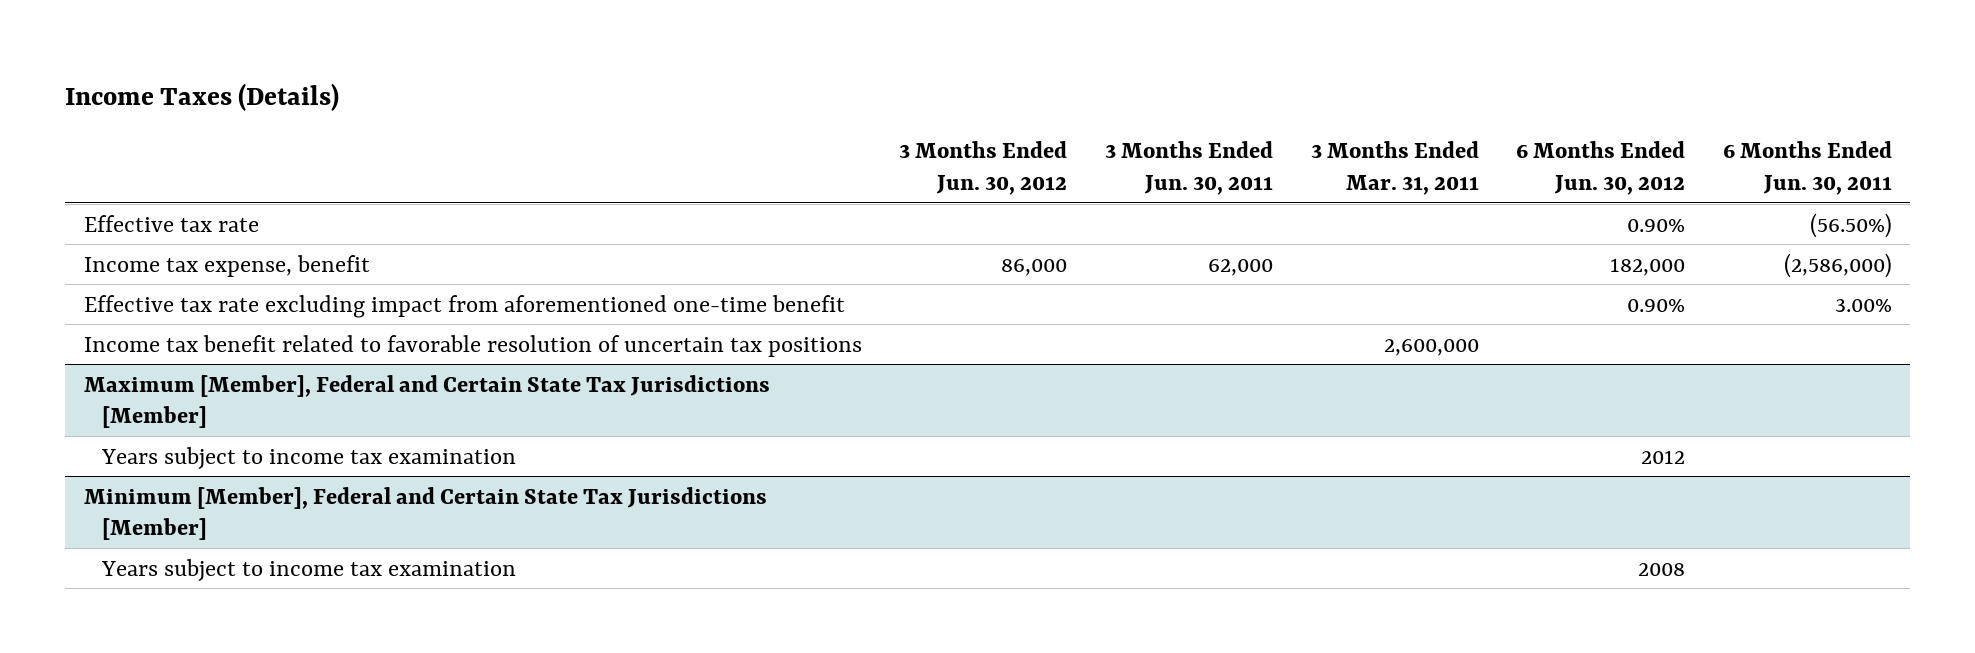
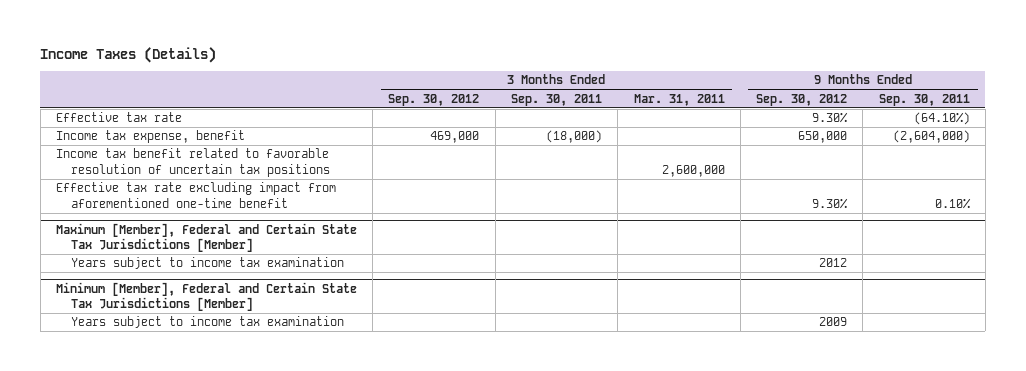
- | 3 Months Ended Jun. 30, 2012 | 3 Months Ended Jun. 30, 2011 | 3 Months Ended Mar. 31, 2011 | 6 Months Ended Jun. 30, 2012 | 6 Months Ended Jun. 30, 2011
+ | 3 Months Ended Sep. 30, 2012 | 3 Months Ended Sep. 30, 2011 | 3 Months Ended Mar. 31, 2011 | 9 Months Ended Sep. 30, 2012 | 9 Months Ended Sep. 30, 2011
moved down: Effective tax rate excluding impact from aforementioned one-time benefit | | | | 9.30% | 0.10%

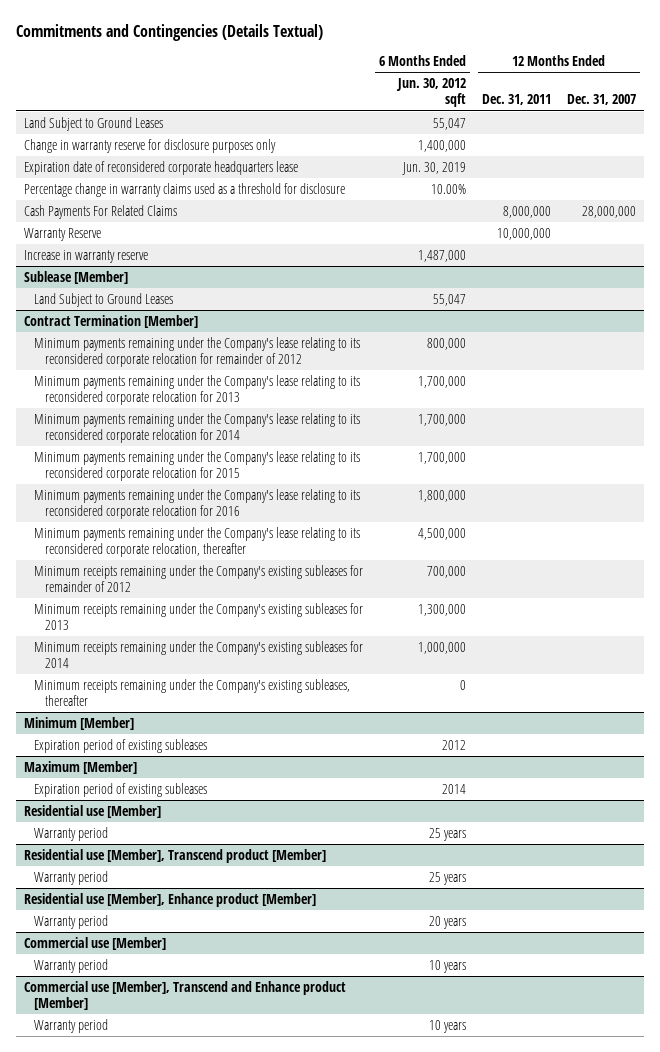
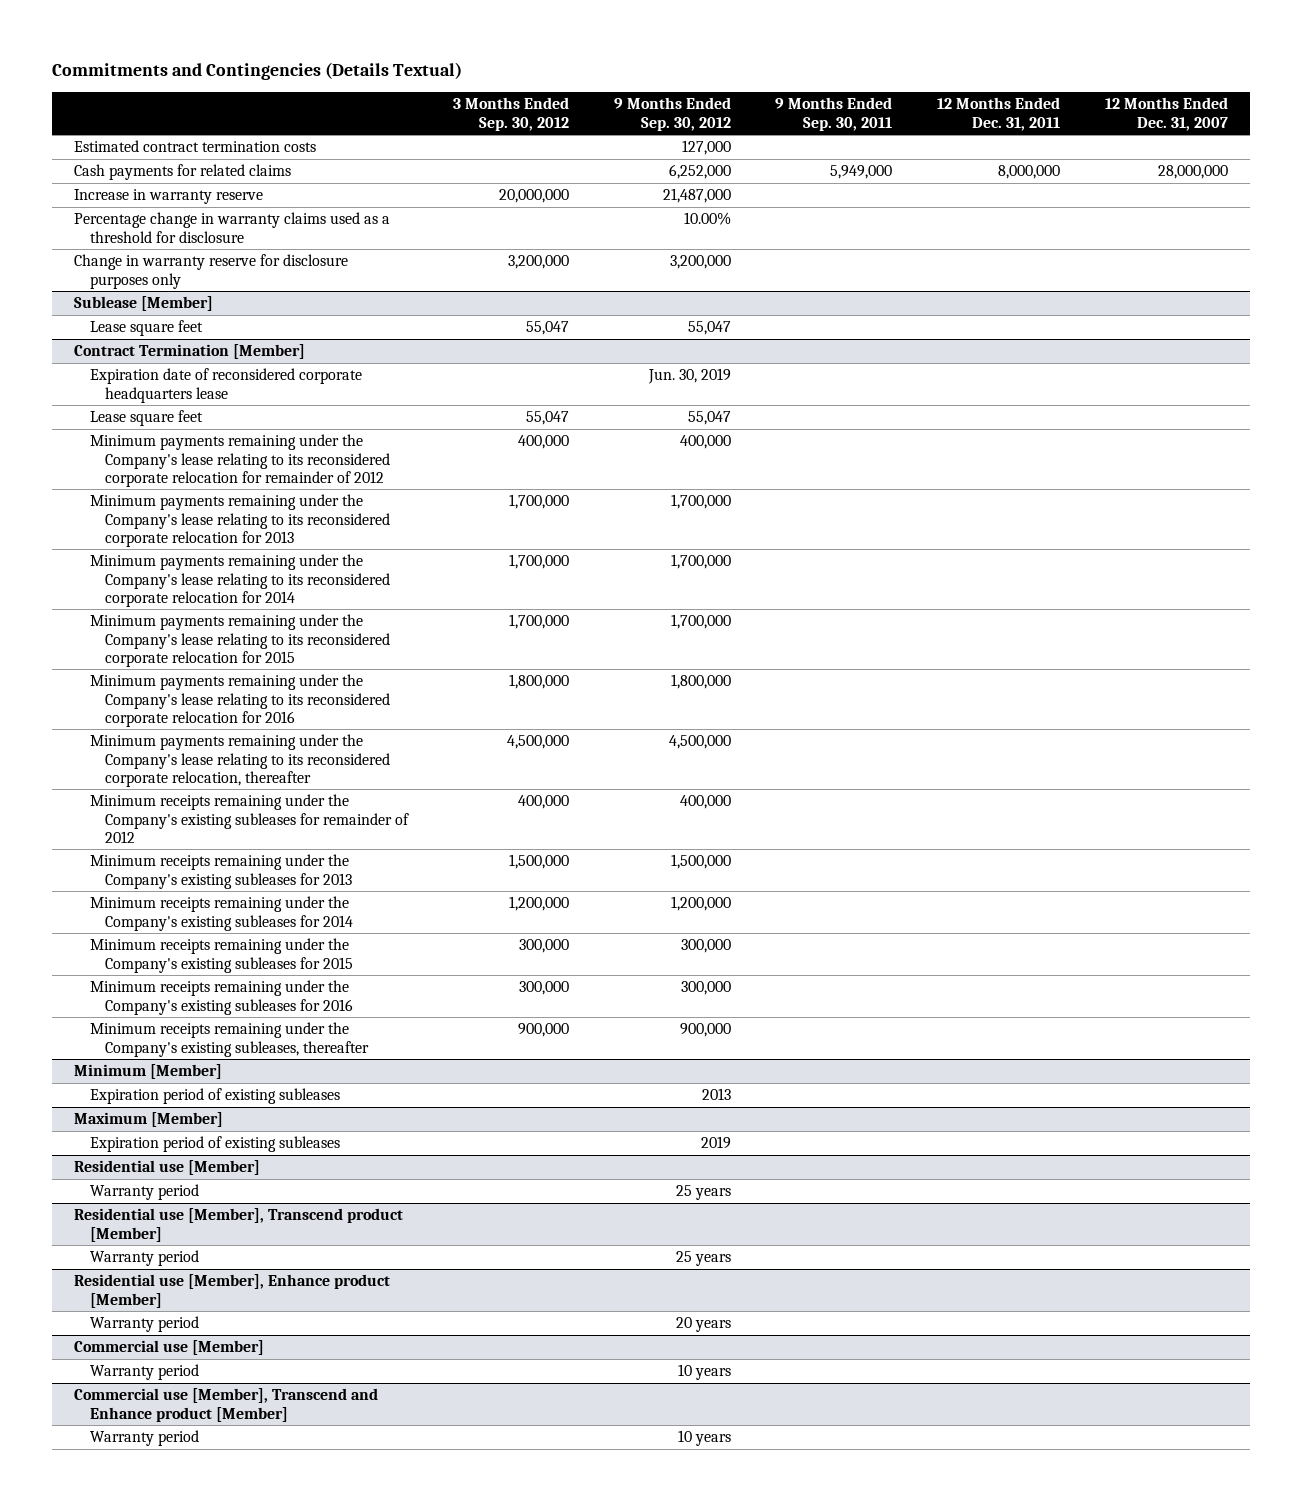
- | 6 Months Ended Jun. 30, 2012 sqft | 12 Months Ended Dec. 31, 2011 | 12 Months Ended Dec. 31, 2007
+ | 3 Months Ended Sep. 30, 2012 | 9 Months Ended Sep. 30, 2012 | 9 Months Ended Sep. 30, 2011 | 12 Months Ended Dec. 31, 2011 | 12 Months Ended Dec. 31, 2007
- Land Subject to Ground Leases | 55,047 | |
- Expiration date of reconsidered corporate headquarters lease | Jun. 30, 2019 | |
- Cash Payments For Related Claims | | 8,000,000 | 28,000,000
- Warranty Reserve | | 10,000,000 |
+ Estimated contract termination costs | | 127,000 | | |
+ Cash payments for related claims | | 6,252,000 | 5,949,000 | 8,000,000 | 28,000,000
moved down: Percentage change in warranty claims used as a threshold for disclosure | | 10.00% | | |
moved down: Change in warranty reserve for disclosure purposes only | 3,200,000 | 3,200,000 | | |
@ Sublease [Member]
- Land Subject to Ground Leases | 55,047 | |
+ Lease square feet | 55,047 | 55,047 | | |
@ Contract Termination [Member]
+ Expiration date of reconsidered corporate headquarters lease | | Jun. 30, 2019 | | |
+ Lease square feet | 55,047 | 55,047 | | |
+ Minimum receipts remaining under the Company's existing subleases for 2015 | 300,000 | 300,000 | | |
+ Minimum receipts remaining under the Company's existing subleases for 2016 | 300,000 | 300,000 | | |

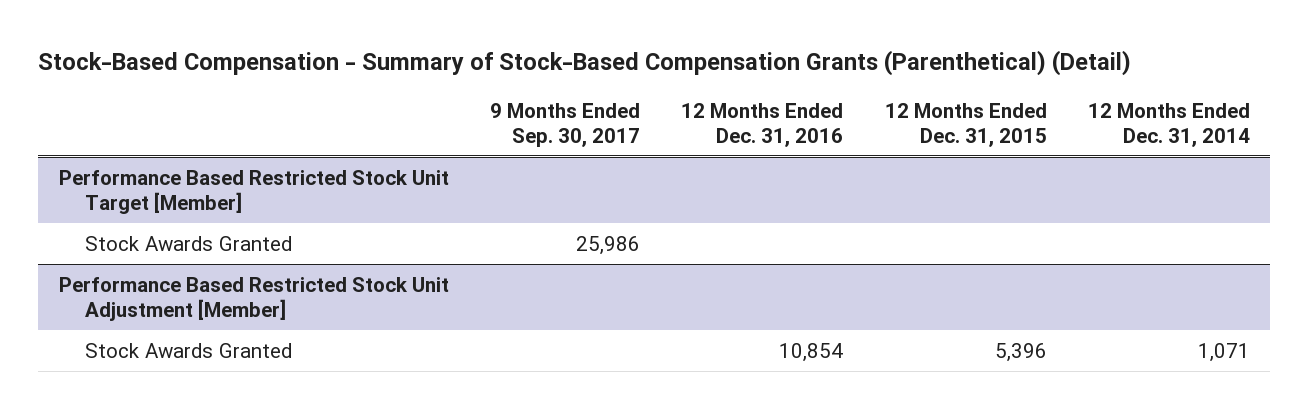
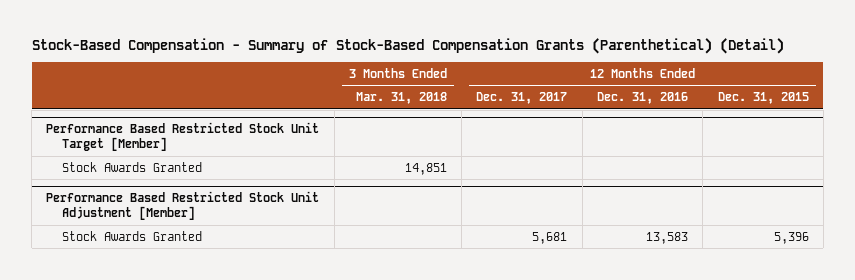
- | 9 Months Ended Sep. 30, 2017 | 12 Months Ended Dec. 31, 2016 | 12 Months Ended Dec. 31, 2015 | 12 Months Ended Dec. 31, 2014
+ | 3 Months Ended Mar. 31, 2018 | 12 Months Ended Dec. 31, 2017 | 12 Months Ended Dec. 31, 2016 | 12 Months Ended Dec. 31, 2015
@ Performance Based Restricted Stock Unit Adjustment [Member]
- Stock Awards Granted | | 10,854 | 5,396 | 1,071
+ Stock Awards Granted | | 5,681 | 13,583 | 5,396

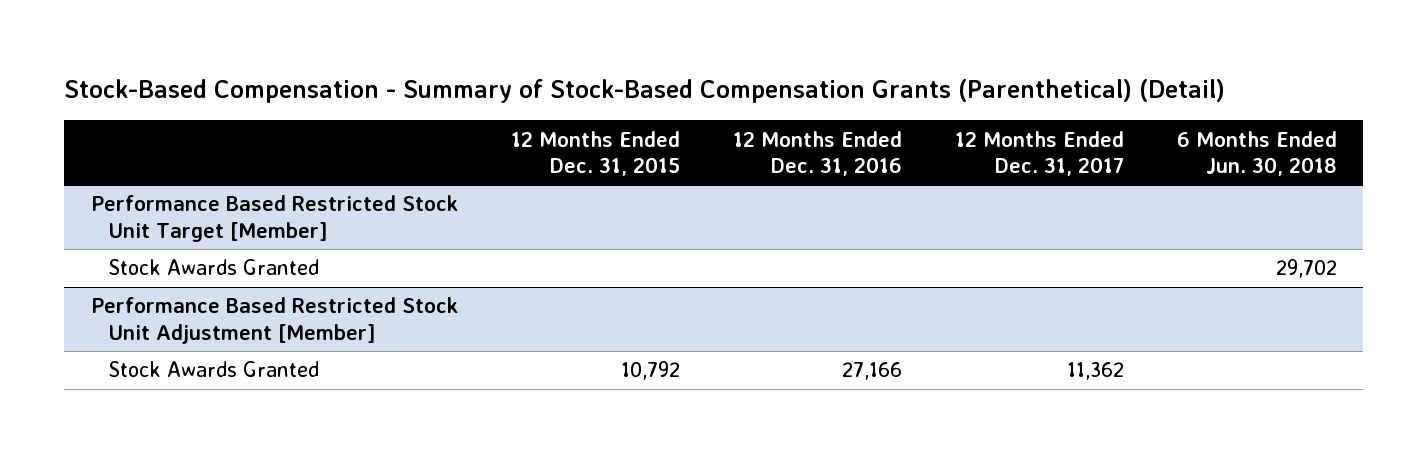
- | 3 Months Ended Mar. 31, 2018 | 12 Months Ended Dec. 31, 2017 | 12 Months Ended Dec. 31, 2016 | 12 Months Ended Dec. 31, 2015
+ | 12 Months Ended Dec. 31, 2015 | 12 Months Ended Dec. 31, 2016 | 12 Months Ended Dec. 31, 2017 | 6 Months Ended Jun. 30, 2018
@ Performance Based Restricted Stock Unit Adjustment [Member]
- Stock Awards Granted | | 5,681 | 13,583 | 5,396
+ Stock Awards Granted | 10,792 | 27,166 | 11,362 |

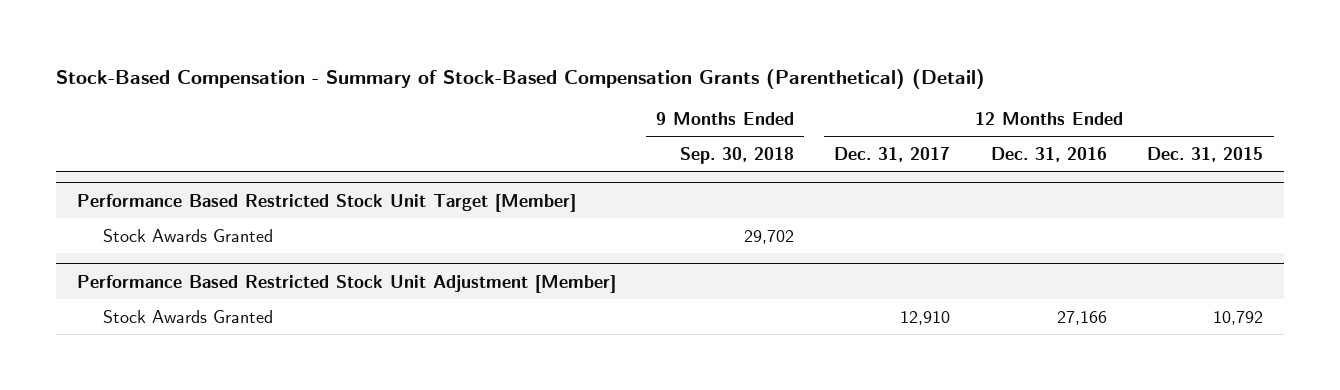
- | 12 Months Ended Dec. 31, 2015 | 12 Months Ended Dec. 31, 2016 | 12 Months Ended Dec. 31, 2017 | 6 Months Ended Jun. 30, 2018
+ | 9 Months Ended Sep. 30, 2018 | 12 Months Ended Dec. 31, 2017 | 12 Months Ended Dec. 31, 2016 | 12 Months Ended Dec. 31, 2015
@ Performance Based Restricted Stock Unit Adjustment [Member]
- Stock Awards Granted | 10,792 | 27,166 | 11,362 |
+ Stock Awards Granted | | 12,910 | 27,166 | 10,792

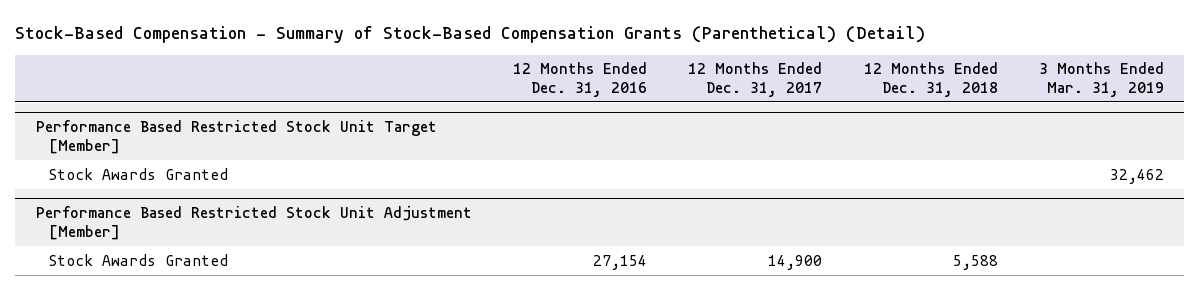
- | 9 Months Ended Sep. 30, 2018 | 12 Months Ended Dec. 31, 2017 | 12 Months Ended Dec. 31, 2016 | 12 Months Ended Dec. 31, 2015
+ | 12 Months Ended Dec. 31, 2016 | 12 Months Ended Dec. 31, 2017 | 12 Months Ended Dec. 31, 2018 | 3 Months Ended Mar. 31, 2019
@ Performance Based Restricted Stock Unit Adjustment [Member]
- Stock Awards Granted | | 12,910 | 27,166 | 10,792
+ Stock Awards Granted | 27,154 | 14,900 | 5,588 |

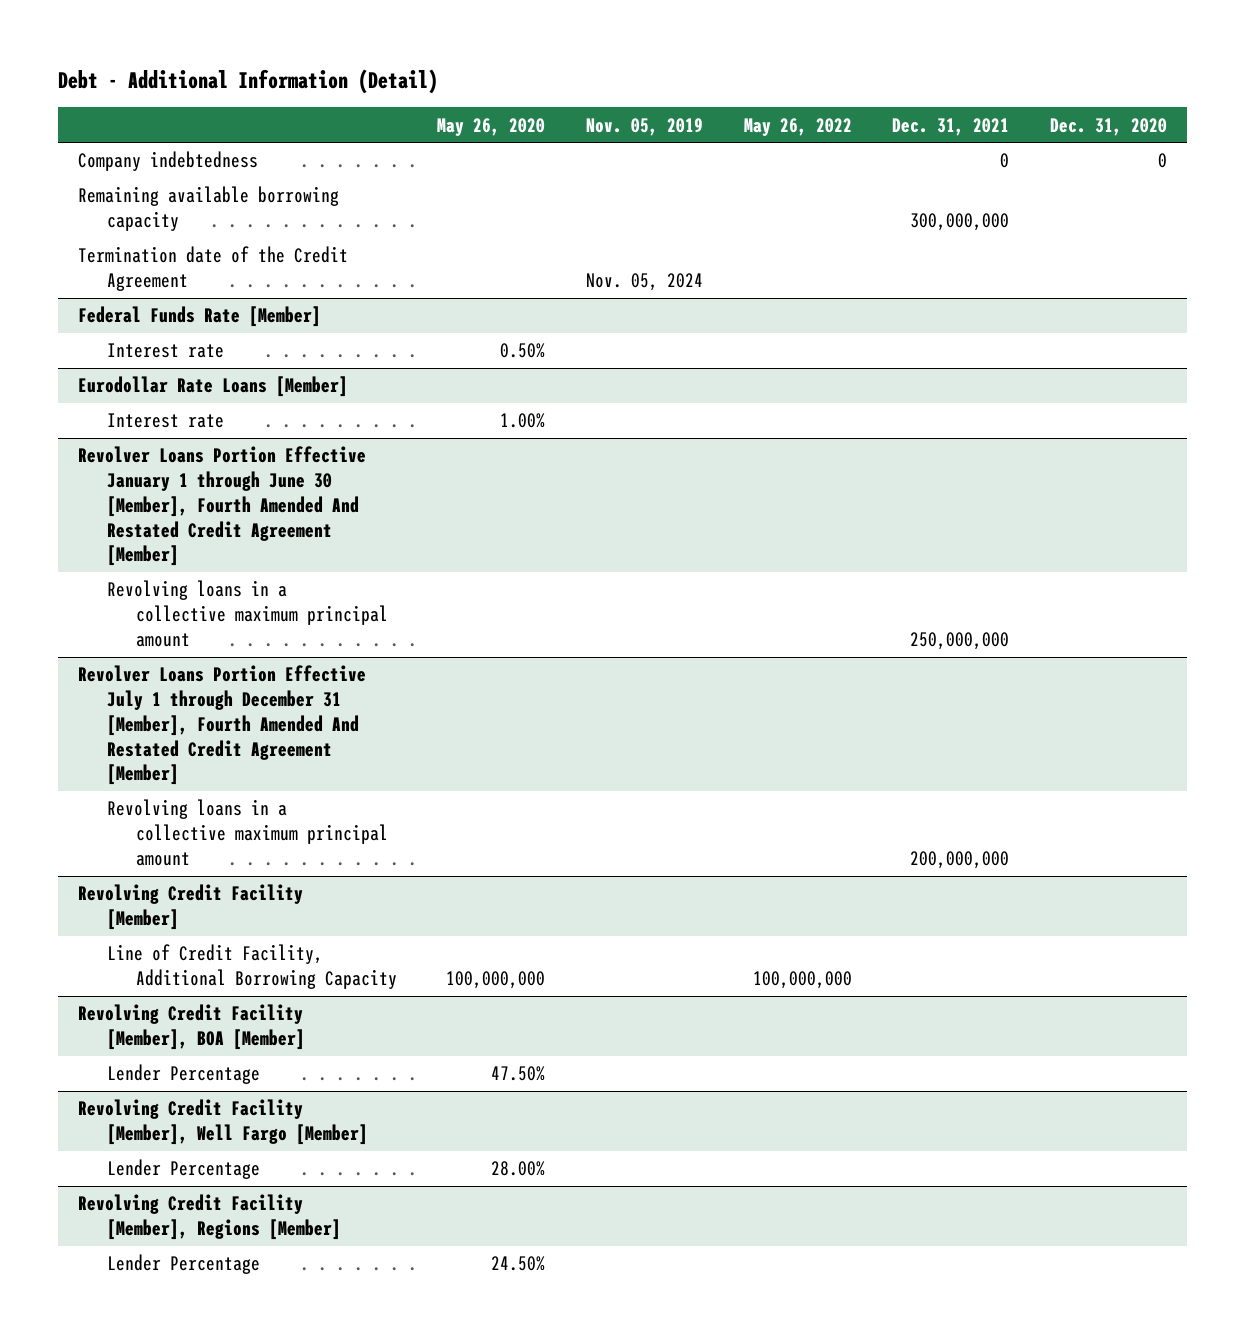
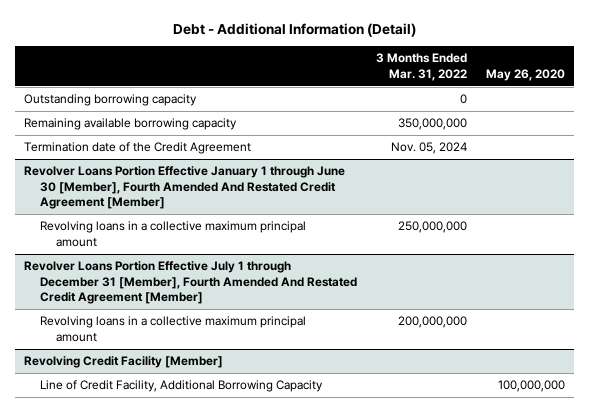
- | May 26, 2020 | Nov. 05, 2019 | May 26, 2022 | Dec. 31, 2021 | Dec. 31, 2020
+ | 3 Months Ended Mar. 31, 2022 | May 26, 2020
- Company indebtedness | | | | 0 | 0
+ Outstanding borrowing capacity | 0 |
- Federal Funds Rate [Member]
- Interest rate | 0.50% | | | |
- Eurodollar Rate Loans [Member]
- Interest rate | 1.00% | | | |
- Revolving Credit Facility [Member], BOA [Member]
- Lender Percentage | 47.50% | | | |
- Revolving Credit Facility [Member], Well Fargo [Member]
- Lender Percentage | 28.00% | | | |
- Revolving Credit Facility [Member], Regions [Member]
- Lender Percentage | 24.50% | | | |

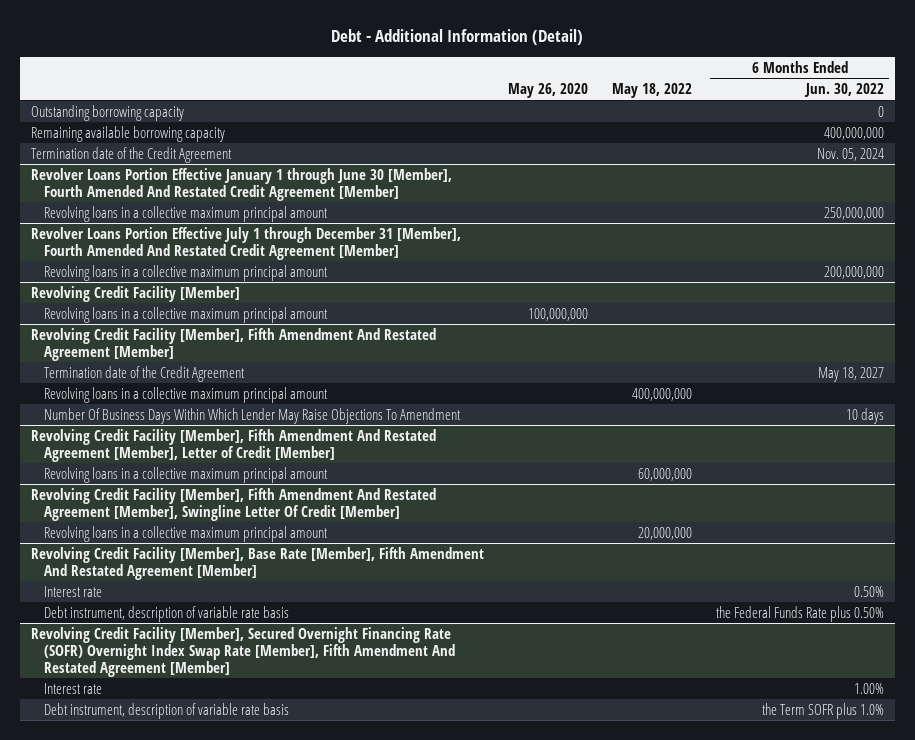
- | 3 Months Ended Mar. 31, 2022 | May 26, 2020
+ | May 26, 2020 | May 18, 2022 | 6 Months Ended Jun. 30, 2022
@ Revolving Credit Facility [Member]
- Line of Credit Facility, Additional Borrowing Capacity | | 100,000,000
+ Revolving loans in a collective maximum principal amount | 100,000,000 | |
+ Revolving Credit Facility [Member], Fifth Amendment And Restated Agreement [Member]
+ Termination date of the Credit Agreement | | | May 18, 2027
+ Revolving loans in a collective maximum principal amount | | 400,000,000 |
+ Number Of Business Days Within Which Lender May Raise Objections To Amendment | | | 10 days
+ Revolving Credit Facility [Member], Fifth Amendment And Restated Agreement [Member], Letter of Credit [Member]
+ Revolving loans in a collective maximum principal amount | | 60,000,000 |
+ Revolving Credit Facility [Member], Fifth Amendment And Restated Agreement [Member], Swingline Letter Of Credit [Member]
+ Revolving loans in a collective maximum principal amount | | 20,000,000 |
+ Revolving Credit Facility [Member], Base Rate [Member], Fifth Amendment And Restated Agreement [Member]
+ Interest rate | | | 0.50%
+ Debt instrument, description of variable rate basis | | | the Federal Funds Rate plus 0.50%
+ Revolving Credit Facility [Member], Secured Overnight Financing Rate (SOFR) Overnight Index Swap Rate [Member], Fifth Amendment And Restated Agreement [Member]
+ Interest rate | | | 1.00%
+ Debt instrument, description of variable rate basis | | | the Term SOFR plus 1.0%

